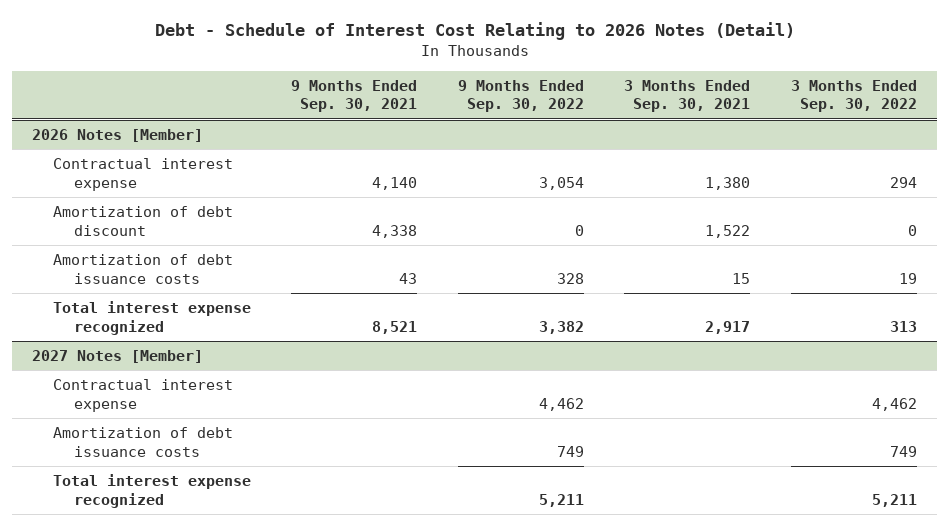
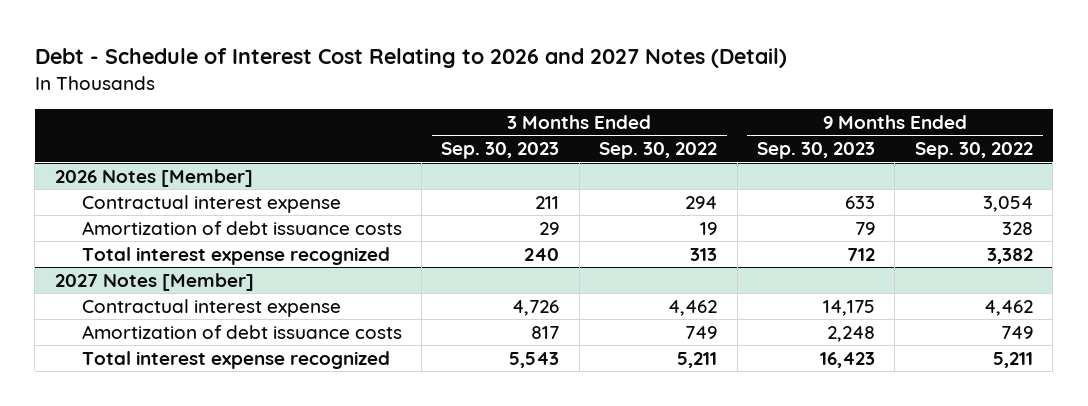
- Debt - Schedule of Interest Cost Relating to 2026 Notes (Detail)
+ Debt - Schedule of Interest Cost Relating to 2026 and 2027 Notes (Detail)
- | 9 Months Ended Sep. 30, 2021 | 9 Months Ended Sep. 30, 2022 | 3 Months Ended Sep. 30, 2021 | 3 Months Ended Sep. 30, 2022
+ | 3 Months Ended Sep. 30, 2023 | 3 Months Ended Sep. 30, 2022 | 9 Months Ended Sep. 30, 2023 | 9 Months Ended Sep. 30, 2022
@ 2026 Notes [Member]
- Amortization of debt discount | 4,338 | 0 | 1,522 | 0

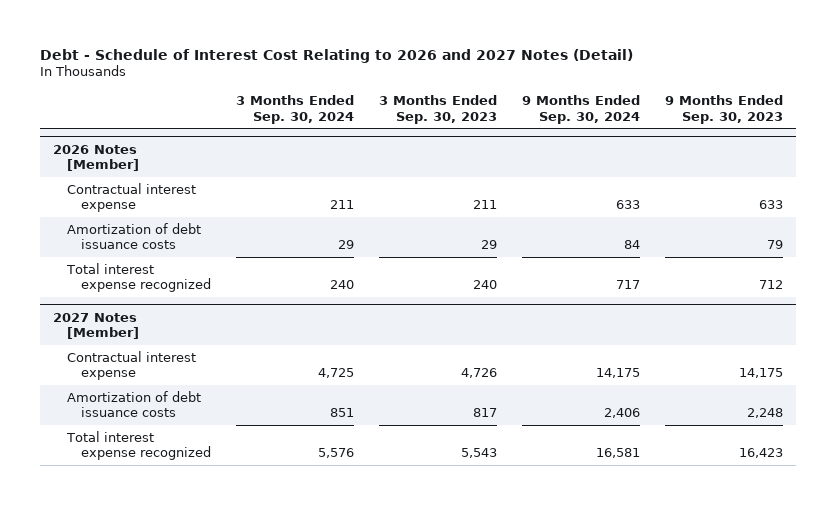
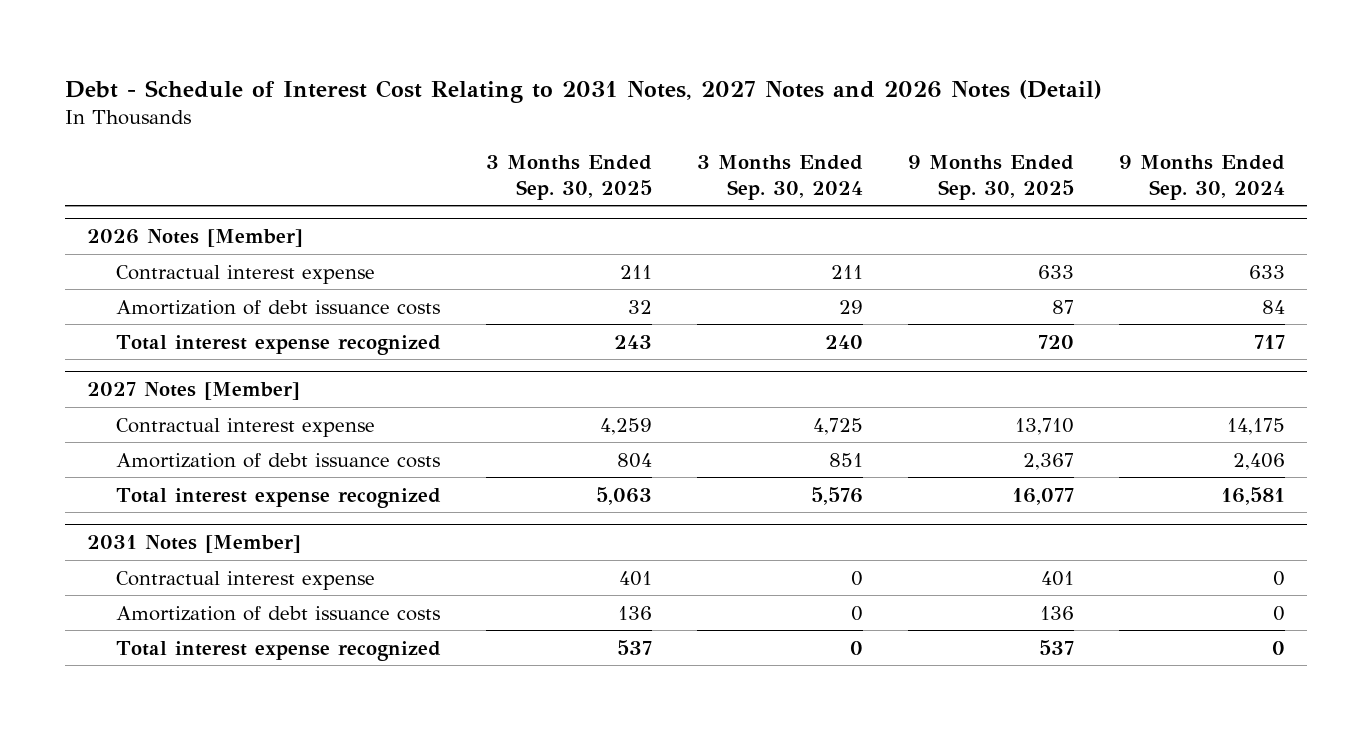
- Debt - Schedule of Interest Cost Relating to 2026 and 2027 Notes (Detail)
+ Debt - Schedule of Interest Cost Relating to 2031 Notes, 2027 Notes and 2026 Notes (Detail)
- | 3 Months Ended Sep. 30, 2024 | 3 Months Ended Sep. 30, 2023 | 9 Months Ended Sep. 30, 2024 | 9 Months Ended Sep. 30, 2023
+ | 3 Months Ended Sep. 30, 2025 | 3 Months Ended Sep. 30, 2024 | 9 Months Ended Sep. 30, 2025 | 9 Months Ended Sep. 30, 2024
+ 2031 Notes [Member]
+ Contractual interest expense | 401 | 0 | 401 | 0
+ Amortization of debt issuance costs | 136 | 0 | 136 | 0
+ Total interest expense recognized | 537 | 0 | 537 | 0

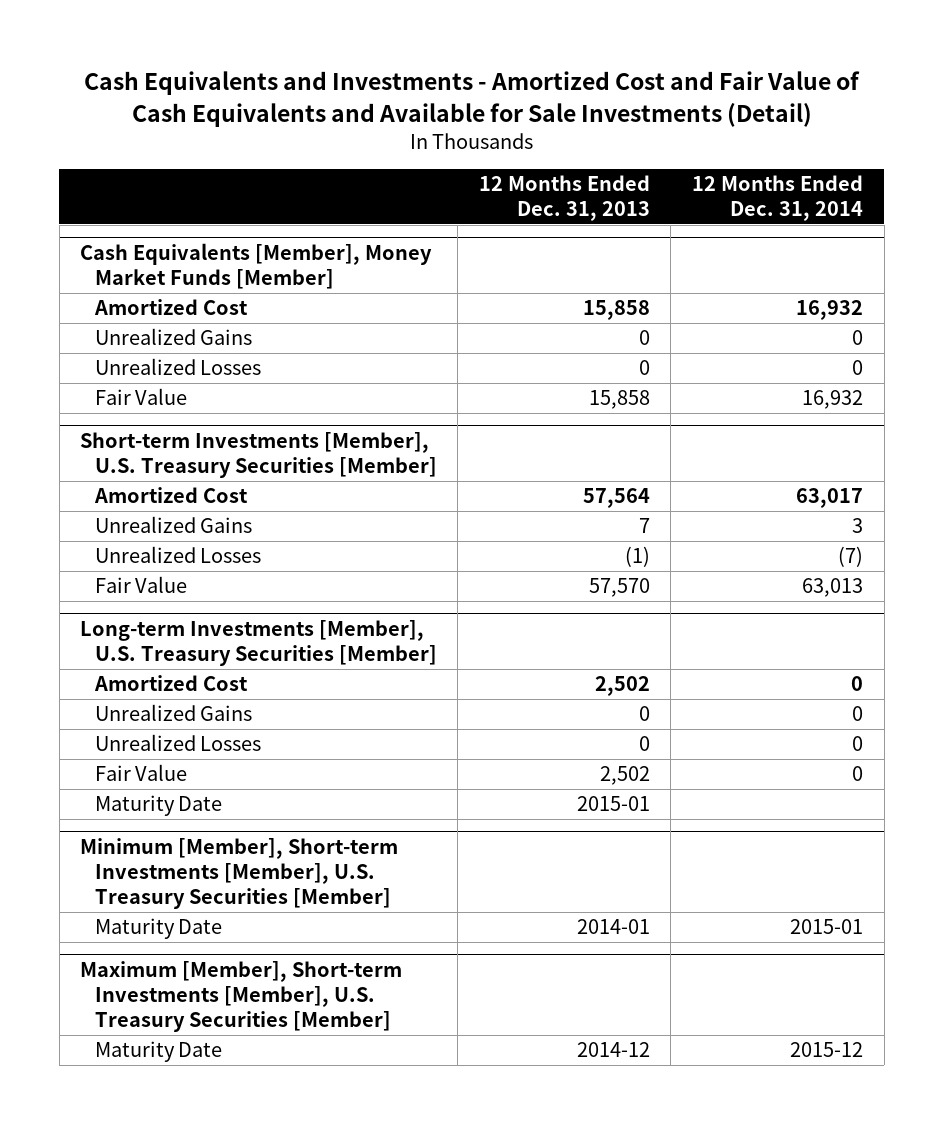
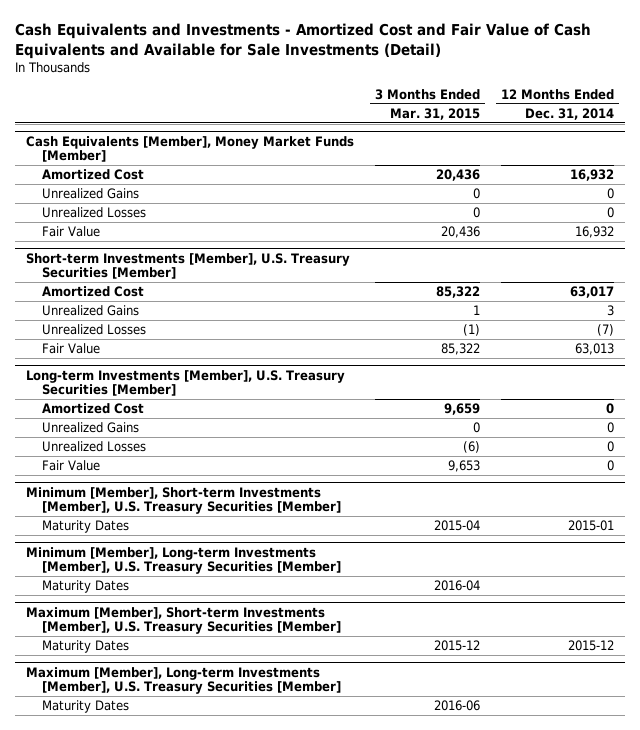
- | 12 Months Ended Dec. 31, 2013 | 12 Months Ended Dec. 31, 2014
+ | 3 Months Ended Mar. 31, 2015 | 12 Months Ended Dec. 31, 2014
@ Long-term Investments [Member], U.S. Treasury Securities [Member]
- Maturity Date | 2015-01 |
@ Minimum [Member], Short-term Investments [Member], U.S. Treasury Securities [Member]
- Maturity Date | 2014-01 | 2015-01
+ Maturity Dates | 2015-04 | 2015-01
+ Minimum [Member], Long-term Investments [Member], U.S. Treasury Securities [Member]
+ Maturity Dates | 2016-04 |
@ Maximum [Member], Short-term Investments [Member], U.S. Treasury Securities [Member]
- Maturity Date | 2014-12 | 2015-12
+ Maturity Dates | 2015-12 | 2015-12
+ Maximum [Member], Long-term Investments [Member], U.S. Treasury Securities [Member]
+ Maturity Dates | 2016-06 |

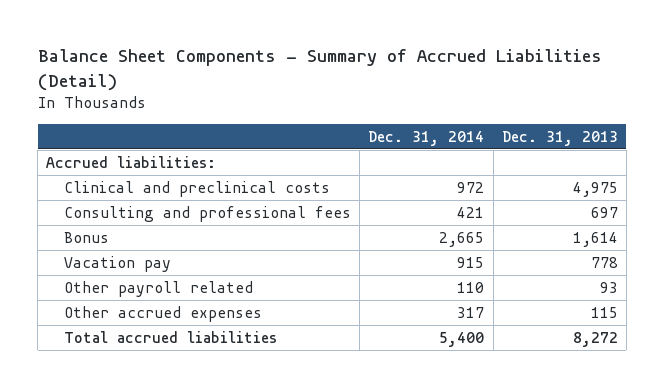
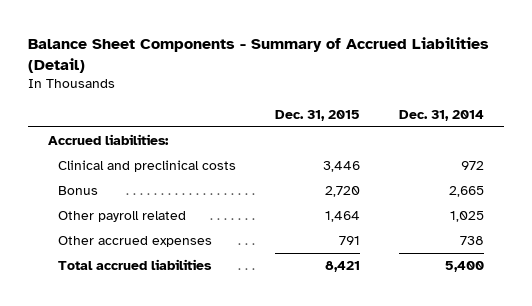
- | Dec. 31, 2014 | Dec. 31, 2013
+ | Dec. 31, 2015 | Dec. 31, 2014
- Consulting and professional fees | 421 | 697
- Vacation pay | 915 | 778
- Other payroll related | 110 | 93
- Other accrued expenses | 317 | 115
+ Other payroll related | 1,464 | 1,025
+ Other accrued expenses | 791 | 738

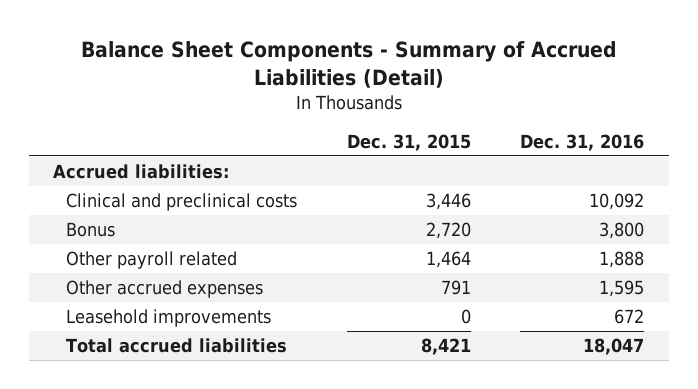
- | Dec. 31, 2015 | Dec. 31, 2014
+ | Dec. 31, 2015 | Dec. 31, 2016
+ Leasehold improvements | 0 | 672

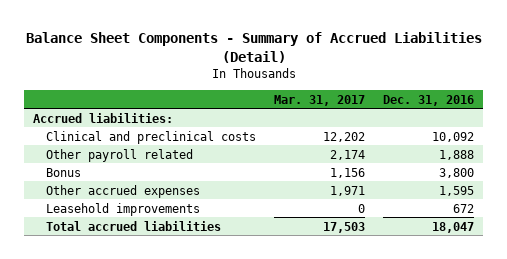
- | Dec. 31, 2015 | Dec. 31, 2016
+ | Mar. 31, 2017 | Dec. 31, 2016
moved down: Bonus | 1,156 | 3,800

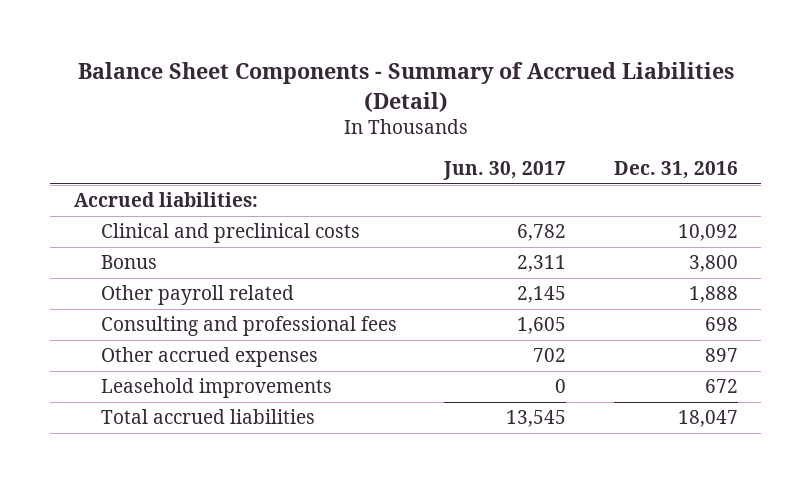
- | Mar. 31, 2017 | Dec. 31, 2016
+ | Jun. 30, 2017 | Dec. 31, 2016
- Other accrued expenses | 1,971 | 1,595
moved down: Other payroll related | 2,145 | 1,888
+ Consulting and professional fees | 1,605 | 698
+ Other accrued expenses | 702 | 897

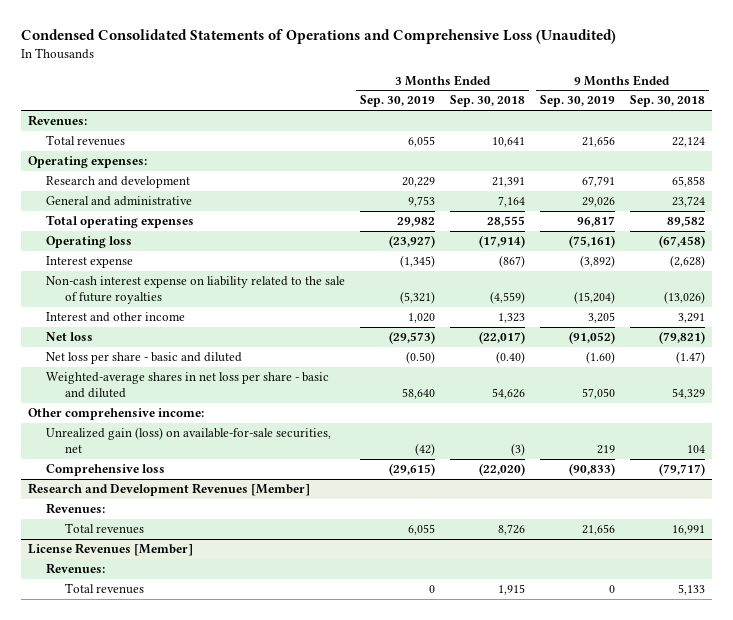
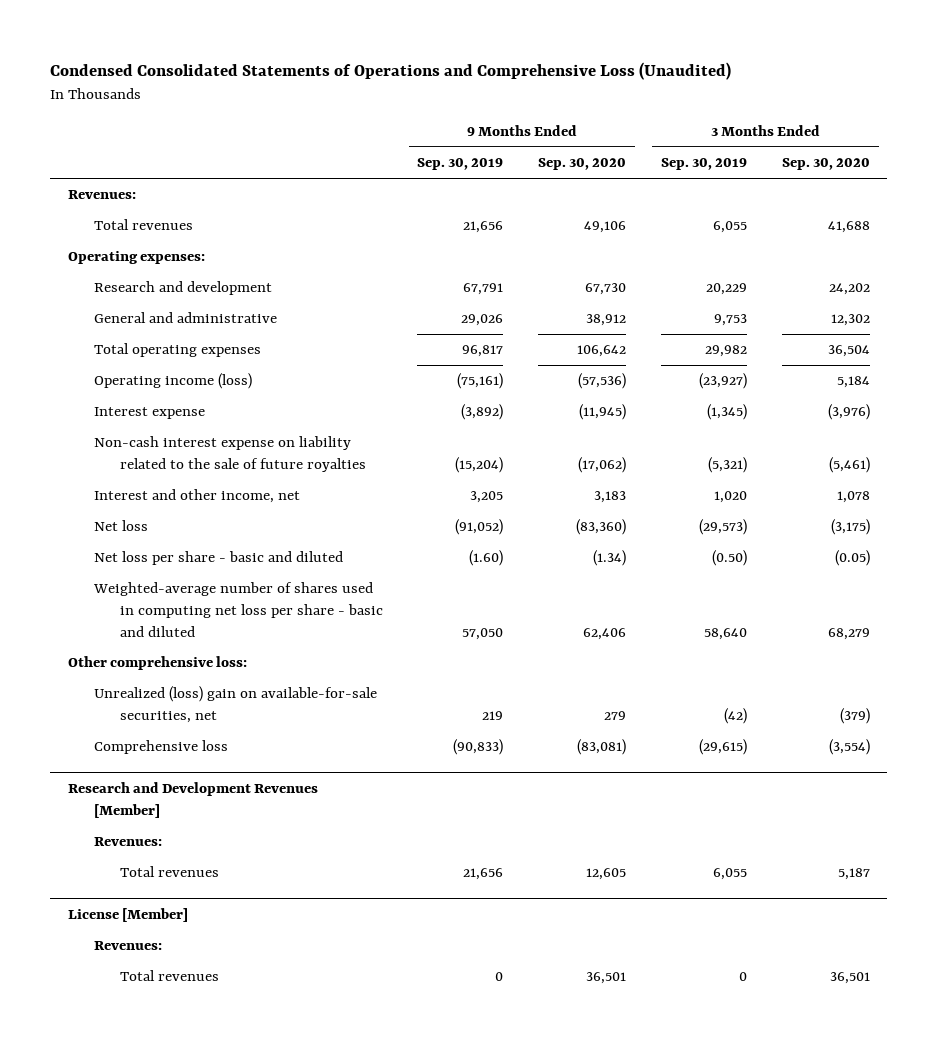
- | 3 Months Ended Sep. 30, 2019 | 3 Months Ended Sep. 30, 2018 | 9 Months Ended Sep. 30, 2019 | 9 Months Ended Sep. 30, 2018
+ | 9 Months Ended Sep. 30, 2019 | 9 Months Ended Sep. 30, 2020 | 3 Months Ended Sep. 30, 2019 | 3 Months Ended Sep. 30, 2020
- Operating loss | (23,927) | (17,914) | (75,161) | (67,458)
+ Operating income (loss) | (75,161) | (57,536) | (23,927) | 5,184
- Interest and other income | 1,020 | 1,323 | 3,205 | 3,291
+ Interest and other income, net | 3,205 | 3,183 | 1,020 | 1,078
- Weighted-average shares in net loss per share - basic and diluted | 58,640 | 54,626 | 57,050 | 54,329
- Other comprehensive income:
- Unrealized gain (loss) on available-for-sale securities, net | (42) | (3) | 219 | 104
+ Weighted-average number of shares used in computing net loss per share - basic and diluted | 57,050 | 62,406 | 58,640 | 68,279
+ Other comprehensive loss:
+ Unrealized (loss) gain on available-for-sale securities, net | 219 | 279 | (42) | (379)
- License Revenues [Member]
+ License [Member]

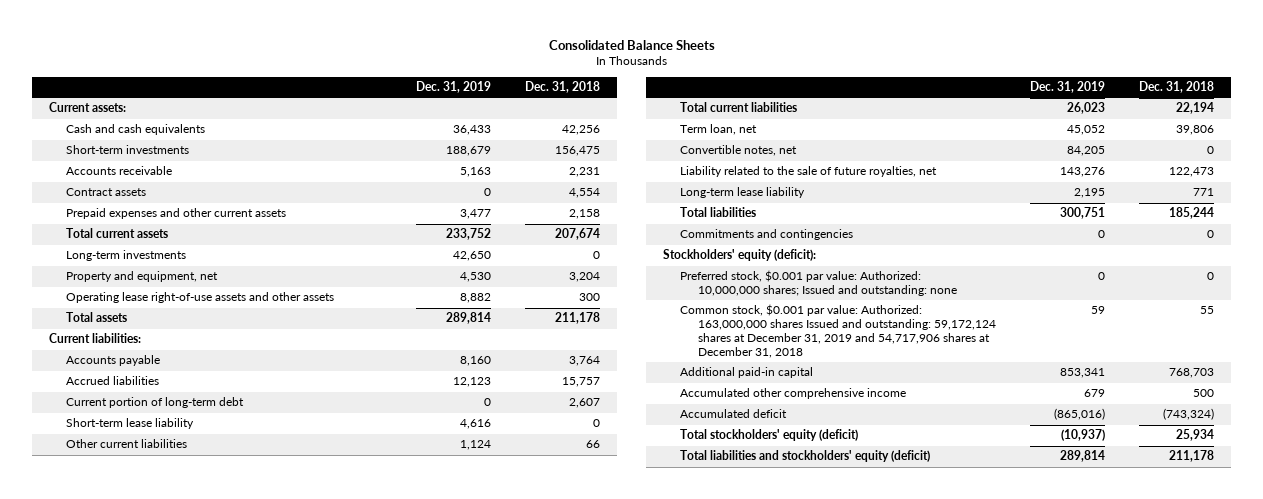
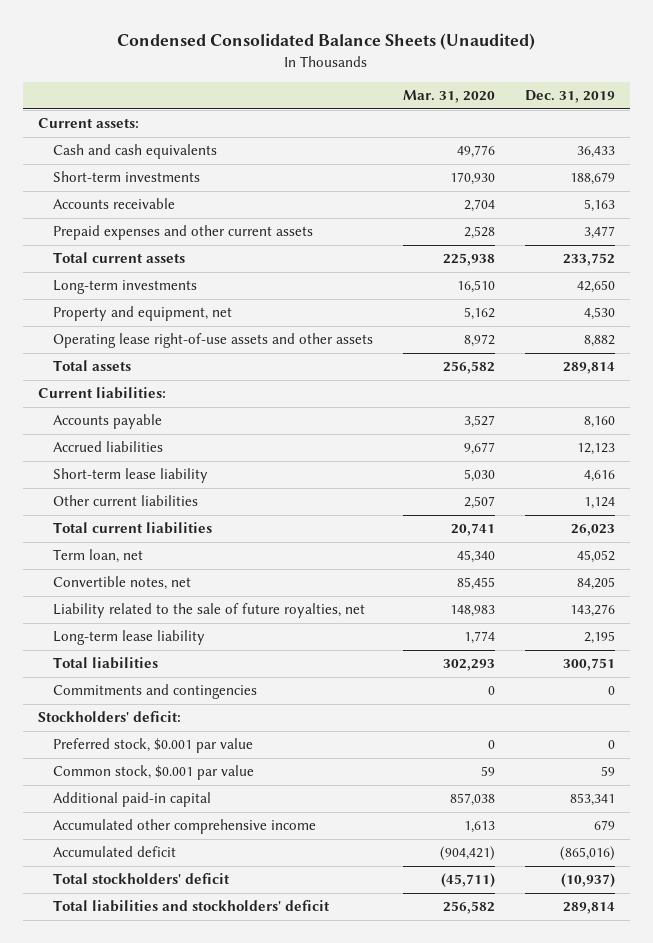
- Consolidated Balance Sheets
+ Condensed Consolidated Balance Sheets (Unaudited)
- | Dec. 31, 2019 | Dec. 31, 2018
+ | Mar. 31, 2020 | Dec. 31, 2019
- Contract assets | 0 | 4,554
- Current portion of long-term debt | 0 | 2,607
- Stockholders' equity (deficit):
- Preferred stock, $0.001 par value: Authorized: 10,000,000 shares; Issued and outstanding: none | 0 | 0
- Common stock, $0.001 par value: Authorized: 163,000,000 shares Issued and outstanding: 59,172,124 shares at December 31, 2019 and 54,717,906 shares at December 31, 2018 | 59 | 55
+ Stockholders' deficit:
+ Preferred stock, $0.001 par value | 0 | 0
+ Common stock, $0.001 par value | 59 | 59
- Total stockholders' equity (deficit) | (10,937) | 25,934
- Total liabilities and stockholders' equity (deficit) | 289,814 | 211,178
+ Total stockholders' deficit | (45,711) | (10,937)
+ Total liabilities and stockholders' deficit | 256,582 | 289,814

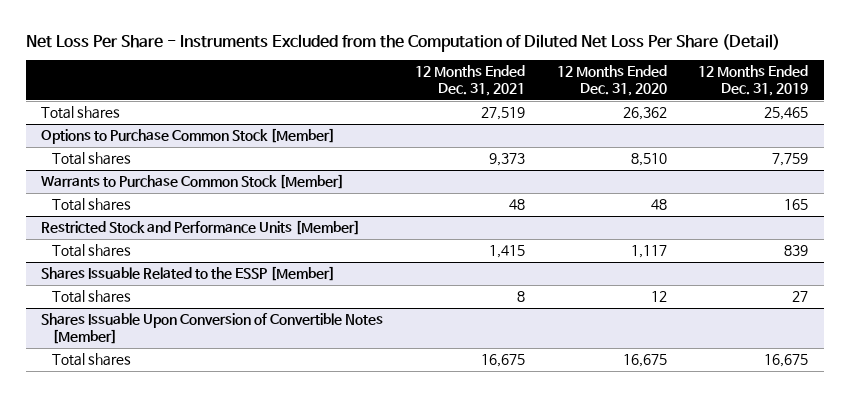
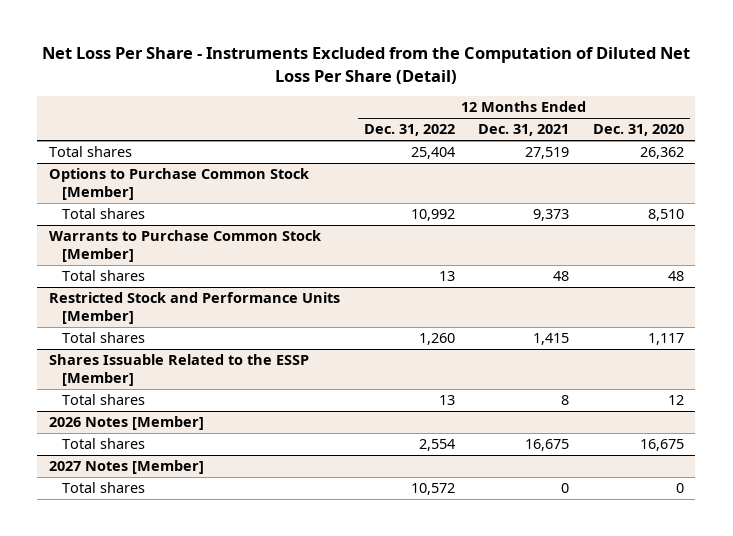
- | 12 Months Ended Dec. 31, 2021 | 12 Months Ended Dec. 31, 2020 | 12 Months Ended Dec. 31, 2019
+ | 12 Months Ended Dec. 31, 2022 | 12 Months Ended Dec. 31, 2021 | 12 Months Ended Dec. 31, 2020
- Shares Issuable Upon Conversion of Convertible Notes [Member]
+ 2026 Notes [Member]
+ 2027 Notes [Member]
+ Total shares | 10,572 | 0 | 0

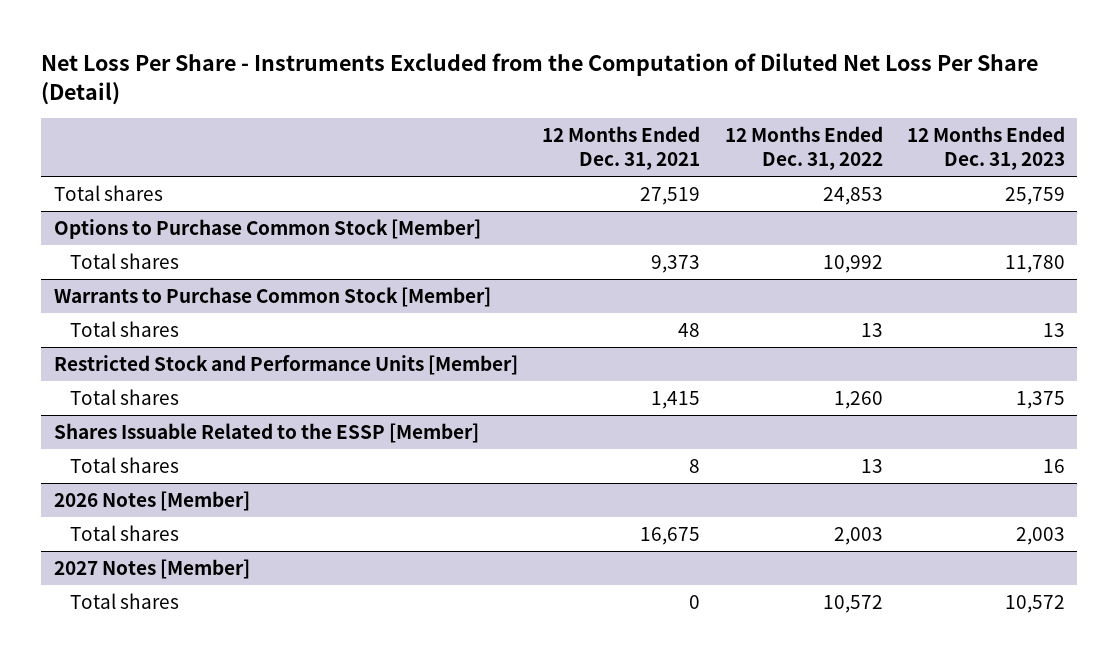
- | 12 Months Ended Dec. 31, 2022 | 12 Months Ended Dec. 31, 2021 | 12 Months Ended Dec. 31, 2020
+ | 12 Months Ended Dec. 31, 2021 | 12 Months Ended Dec. 31, 2022 | 12 Months Ended Dec. 31, 2023
- Total shares | 25,404 | 27,519 | 26,362
+ Total shares | 27,519 | 24,853 | 25,759
@ 2026 Notes [Member]
- Total shares | 2,554 | 16,675 | 16,675
+ Total shares | 16,675 | 2,003 | 2,003

